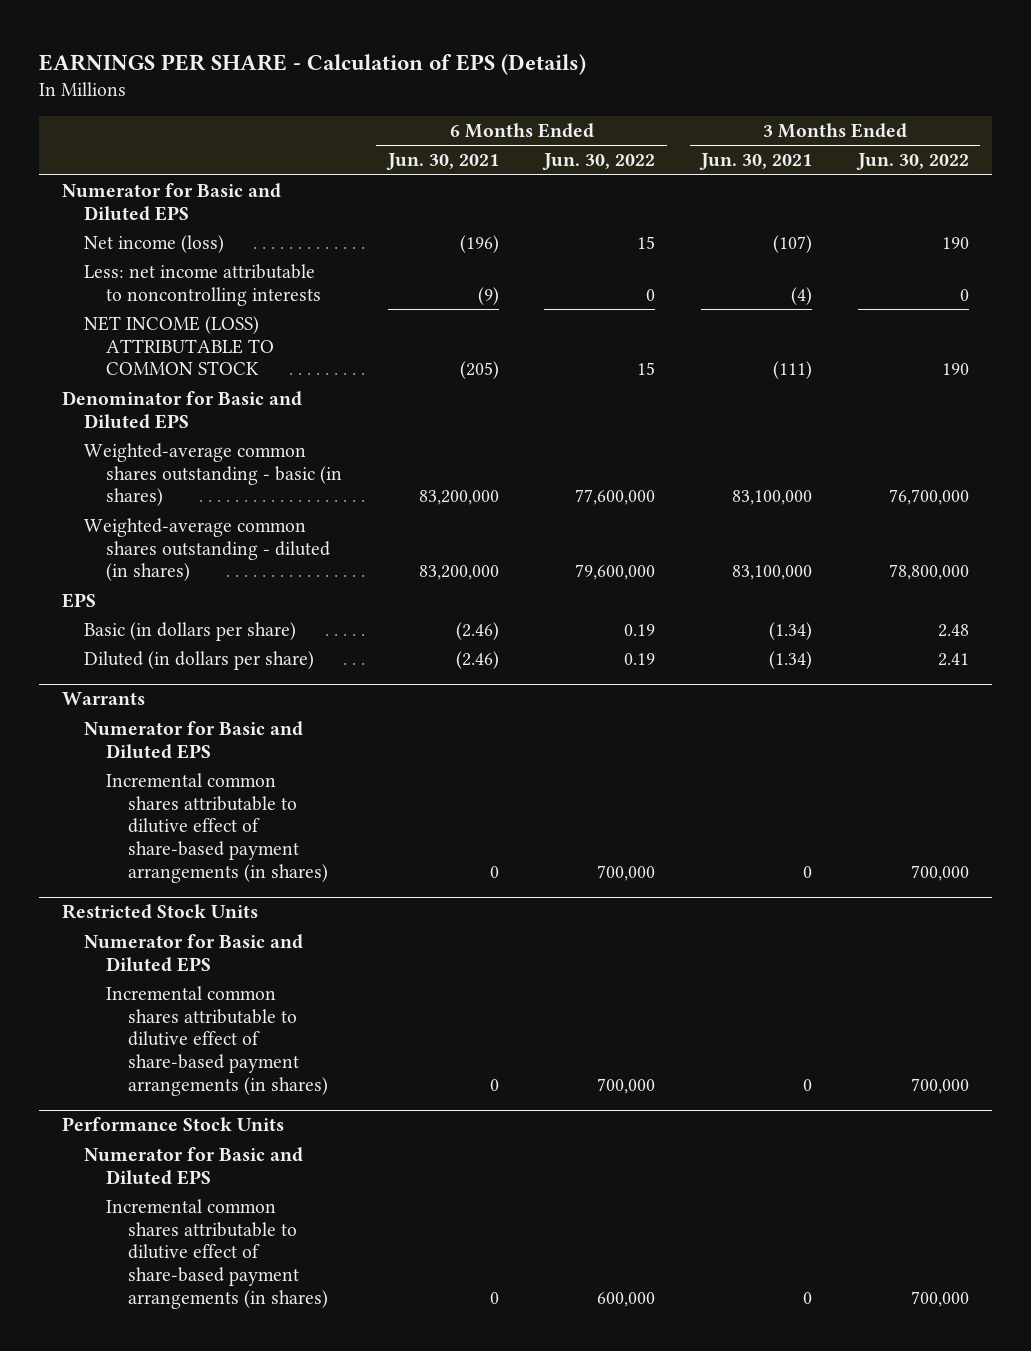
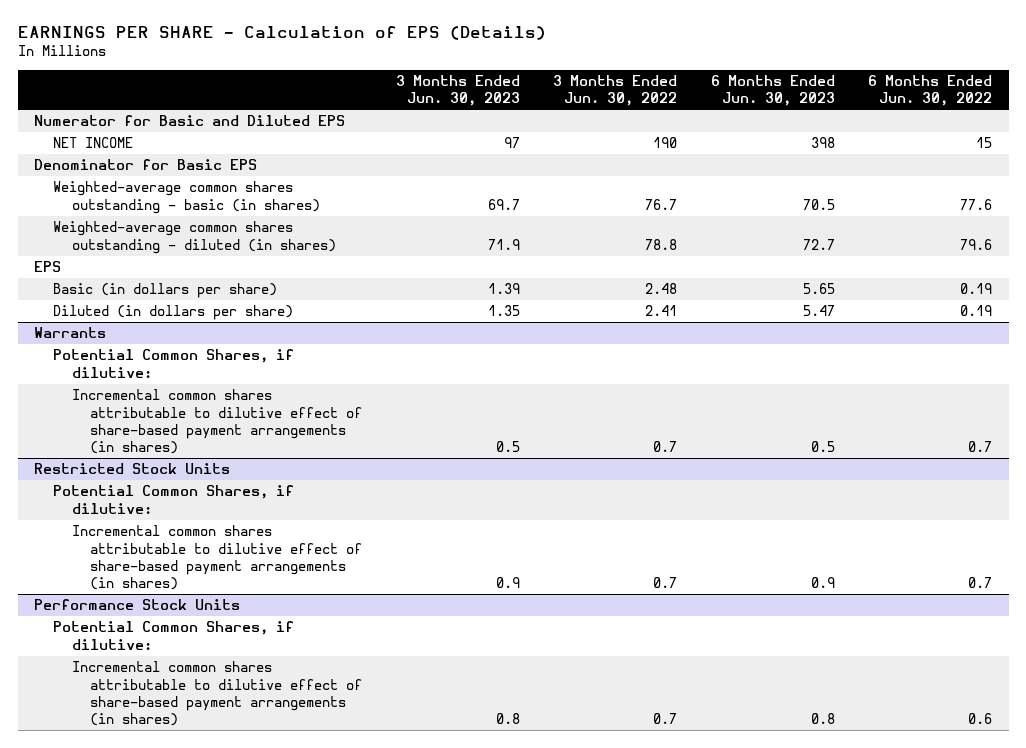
- | 6 Months Ended Jun. 30, 2021 | 6 Months Ended Jun. 30, 2022 | 3 Months Ended Jun. 30, 2021 | 3 Months Ended Jun. 30, 2022
+ | 3 Months Ended Jun. 30, 2023 | 3 Months Ended Jun. 30, 2022 | 6 Months Ended Jun. 30, 2023 | 6 Months Ended Jun. 30, 2022
- Net income (loss) | (196) | 15 | (107) | 190
- Less: net income attributable to noncontrolling interests | (9) | 0 | (4) | 0
- NET INCOME (LOSS) ATTRIBUTABLE TO COMMON STOCK | (205) | 15 | (111) | 190
- Denominator for Basic and Diluted EPS
- Weighted-average common shares outstanding - basic (in shares) | 83,200,000 | 77,600,000 | 83,100,000 | 76,700,000
- Weighted-average common shares outstanding - diluted (in shares) | 83,200,000 | 79,600,000 | 83,100,000 | 78,800,000
+ NET INCOME | 97 | 190 | 398 | 15
+ Denominator for Basic EPS
+ Weighted-average common shares outstanding - basic (in shares) | 69.7 | 76.7 | 70.5 | 77.6
+ Weighted-average common shares outstanding - diluted (in shares) | 71.9 | 78.8 | 72.7 | 79.6
@ Warrants
- Numerator for Basic and Diluted EPS
- Incremental common shares attributable to dilutive effect of share-based payment arrangements (in shares) | 0 | 700,000 | 0 | 700,000
+ Potential Common Shares, if dilutive:
+ Incremental common shares attributable to dilutive effect of share-based payment arrangements (in shares) | 0.5 | 0.7 | 0.5 | 0.7
@ Restricted Stock Units
- Numerator for Basic and Diluted EPS
- Incremental common shares attributable to dilutive effect of share-based payment arrangements (in shares) | 0 | 700,000 | 0 | 700,000
+ Potential Common Shares, if dilutive:
+ Incremental common shares attributable to dilutive effect of share-based payment arrangements (in shares) | 0.9 | 0.7 | 0.9 | 0.7
@ Performance Stock Units
- Numerator for Basic and Diluted EPS
- Incremental common shares attributable to dilutive effect of share-based payment arrangements (in shares) | 0 | 600,000 | 0 | 700,000
+ Potential Common Shares, if dilutive:
+ Incremental common shares attributable to dilutive effect of share-based payment arrangements (in shares) | 0.8 | 0.7 | 0.8 | 0.6

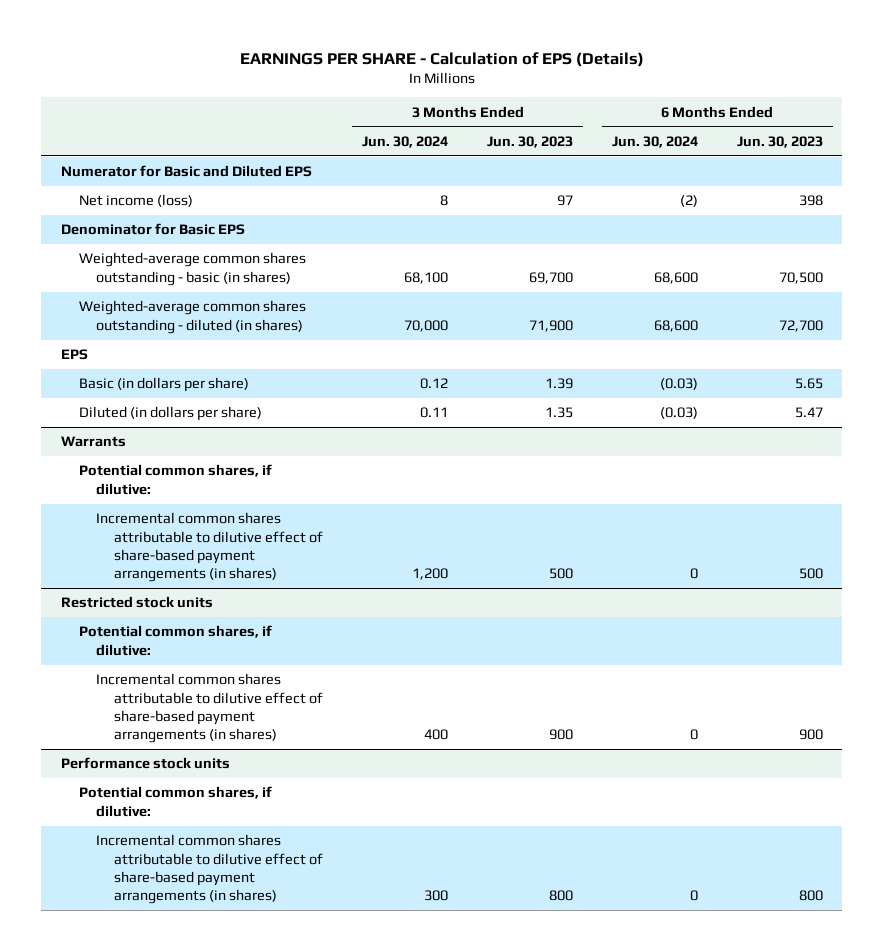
- | 3 Months Ended Jun. 30, 2023 | 3 Months Ended Jun. 30, 2022 | 6 Months Ended Jun. 30, 2023 | 6 Months Ended Jun. 30, 2022
+ | 3 Months Ended Jun. 30, 2024 | 3 Months Ended Jun. 30, 2023 | 6 Months Ended Jun. 30, 2024 | 6 Months Ended Jun. 30, 2023
- NET INCOME | 97 | 190 | 398 | 15
+ Net income (loss) | 8 | 97 | (2) | 398
- Weighted-average common shares outstanding - basic (in shares) | 69.7 | 76.7 | 70.5 | 77.6
- Weighted-average common shares outstanding - diluted (in shares) | 71.9 | 78.8 | 72.7 | 79.6
+ Weighted-average common shares outstanding - basic (in shares) | 68,100 | 69,700 | 68,600 | 70,500
+ Weighted-average common shares outstanding - diluted (in shares) | 70,000 | 71,900 | 68,600 | 72,700
@ Warrants
- Potential Common Shares, if dilutive:
- Incremental common shares attributable to dilutive effect of share-based payment arrangements (in shares) | 0.5 | 0.7 | 0.5 | 0.7
- Restricted Stock Units
- Potential Common Shares, if dilutive:
- Incremental common shares attributable to dilutive effect of share-based payment arrangements (in shares) | 0.9 | 0.7 | 0.9 | 0.7
- Performance Stock Units
- Potential Common Shares, if dilutive:
- Incremental common shares attributable to dilutive effect of share-based payment arrangements (in shares) | 0.8 | 0.7 | 0.8 | 0.6
@ Warrants
+ Potential common shares, if dilutive:
+ Incremental common shares attributable to dilutive effect of share-based payment arrangements (in shares) | 1,200 | 500 | 0 | 500
+ Restricted stock units
+ Potential common shares, if dilutive:
+ Incremental common shares attributable to dilutive effect of share-based payment arrangements (in shares) | 400 | 900 | 0 | 900
+ Performance stock units
+ Potential common shares, if dilutive:
+ Incremental common shares attributable to dilutive effect of share-based payment arrangements (in shares) | 300 | 800 | 0 | 800

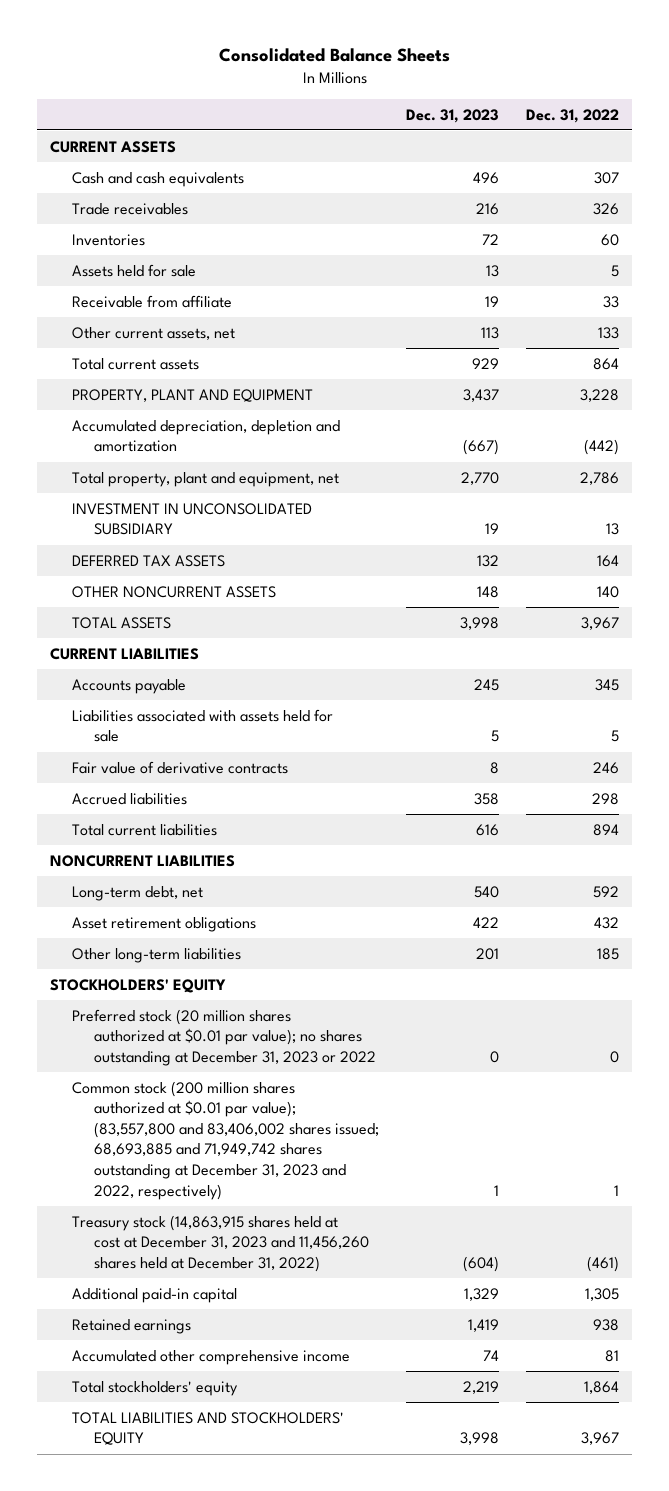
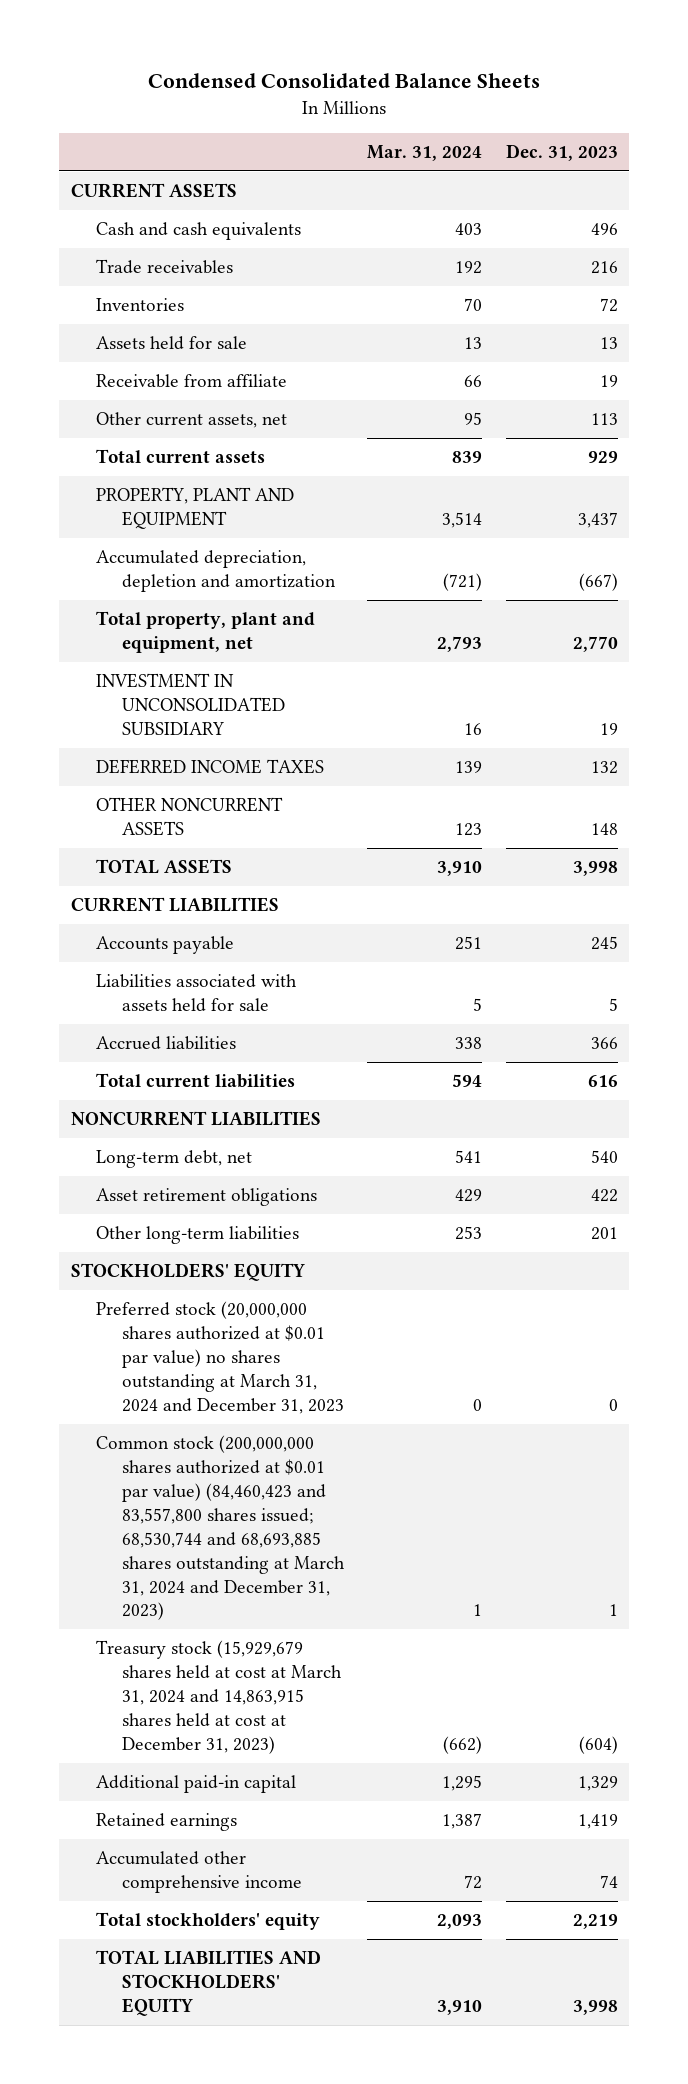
- Consolidated Balance Sheets
+ Condensed Consolidated Balance Sheets
- | Dec. 31, 2023 | Dec. 31, 2022
+ | Mar. 31, 2024 | Dec. 31, 2023
- DEFERRED TAX ASSETS | 132 | 164
+ DEFERRED INCOME TAXES | 139 | 132
- Fair value of derivative contracts | 8 | 246
- Accrued liabilities | 358 | 298
+ Accrued liabilities | 338 | 366
- Preferred stock (20 million shares authorized at $0.01 par value); no shares outstanding at December 31, 2023 or 2022 | 0 | 0
- Common stock (200 million shares authorized at $0.01 par value); (83,557,800 and 83,406,002 shares issued; 68,693,885 and 71,949,742 shares outstanding at December 31, 2023 and 2022, respectively) | 1 | 1
- Treasury stock (14,863,915 shares held at cost at December 31, 2023 and 11,456,260 shares held at December 31, 2022) | (604) | (461)
+ Preferred stock (20,000,000 shares authorized at $0.01 par value) no shares outstanding at March 31, 2024 and December 31, 2023 | 0 | 0
+ Common stock (200,000,000 shares authorized at $0.01 par value) (84,460,423 and 83,557,800 shares issued; 68,530,744 and 68,693,885 shares outstanding at March 31, 2024 and December 31, 2023) | 1 | 1
+ Treasury stock (15,929,679 shares held at cost at March 31, 2024 and 14,863,915 shares held at cost at December 31, 2023) | (662) | (604)

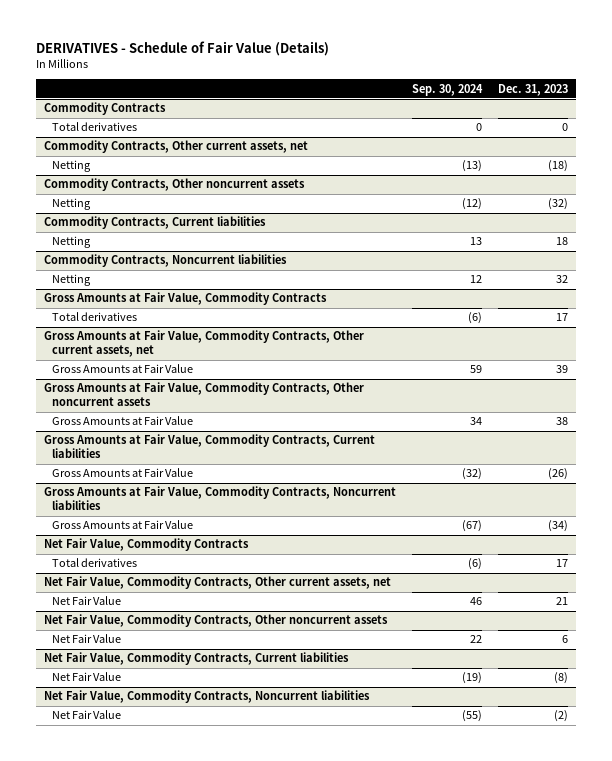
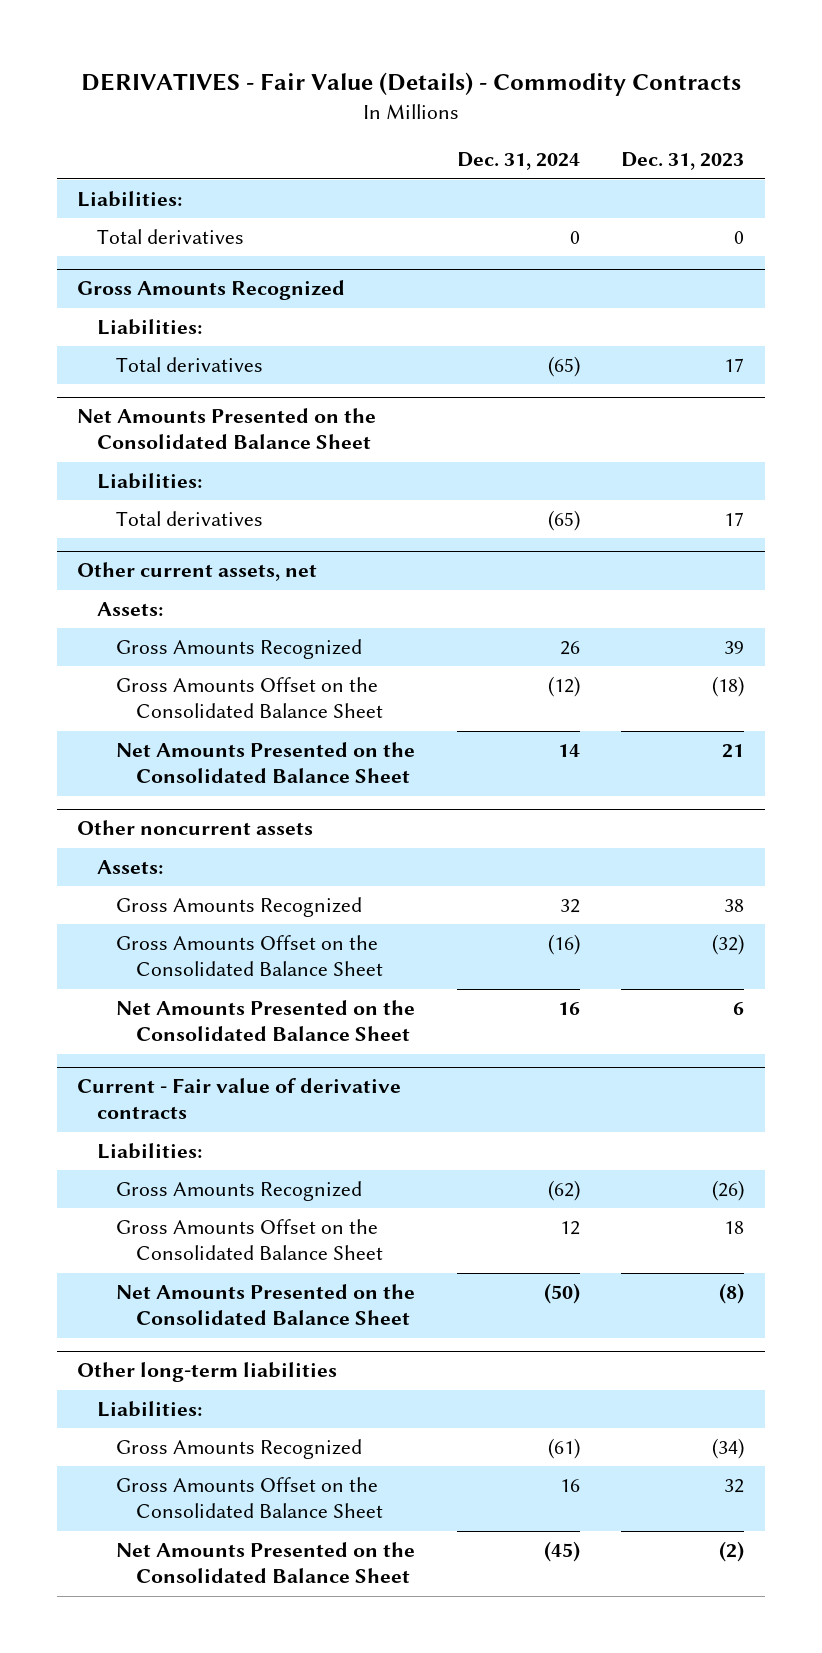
- DERIVATIVES - Schedule of Fair Value (Details)
+ DERIVATIVES - Fair Value (Details) - Commodity Contracts
- | Sep. 30, 2024 | Dec. 31, 2023
+ | Dec. 31, 2024 | Dec. 31, 2023
- Commodity Contracts
+ Liabilities:
- Commodity Contracts, Other current assets, net
- Netting | (13) | (18)
- Commodity Contracts, Other noncurrent assets
- Netting | (12) | (32)
- Commodity Contracts, Current liabilities
- Netting | 13 | 18
- Commodity Contracts, Noncurrent liabilities
- Netting | 12 | 32
- Gross Amounts at Fair Value, Commodity Contracts
+ Gross Amounts Recognized
+ Liabilities:
- Gross Amounts at Fair Value, Commodity Contracts, Other current assets, net
- Gross Amounts at Fair Value | 59 | 39
- Gross Amounts at Fair Value, Commodity Contracts, Other noncurrent assets
- Gross Amounts at Fair Value | 34 | 38
- Gross Amounts at Fair Value, Commodity Contracts, Current liabilities
- Gross Amounts at Fair Value | (32) | (26)
- Gross Amounts at Fair Value, Commodity Contracts, Noncurrent liabilities
- Gross Amounts at Fair Value | (67) | (34)
- Net Fair Value, Commodity Contracts
+ Net Amounts Presented on the Consolidated Balance Sheet
+ Liabilities:
- Net Fair Value, Commodity Contracts, Other current assets, net
- Net Fair Value | 46 | 21
- Net Fair Value, Commodity Contracts, Other noncurrent assets
- Net Fair Value | 22 | 6
- Net Fair Value, Commodity Contracts, Current liabilities
- Net Fair Value | (19) | (8)
- Net Fair Value, Commodity Contracts, Noncurrent liabilities
- Net Fair Value | (55) | (2)
+ Other current assets, net
+ Assets:
+ Gross Amounts Recognized | 26 | 39
+ Gross Amounts Offset on the Consolidated Balance Sheet | (12) | (18)
+ Net Amounts Presented on the Consolidated Balance Sheet | 14 | 21
+ Other noncurrent assets
+ Assets:
+ Gross Amounts Recognized | 32 | 38
+ Gross Amounts Offset on the Consolidated Balance Sheet | (16) | (32)
+ Net Amounts Presented on the Consolidated Balance Sheet | 16 | 6
+ Current - Fair value of derivative contracts
+ Liabilities:
+ Gross Amounts Recognized | (62) | (26)
+ Gross Amounts Offset on the Consolidated Balance Sheet | 12 | 18
+ Net Amounts Presented on the Consolidated Balance Sheet | (50) | (8)
+ Other long-term liabilities
+ Liabilities:
+ Gross Amounts Recognized | (61) | (34)
+ Gross Amounts Offset on the Consolidated Balance Sheet | 16 | 32
+ Net Amounts Presented on the Consolidated Balance Sheet | (45) | (2)

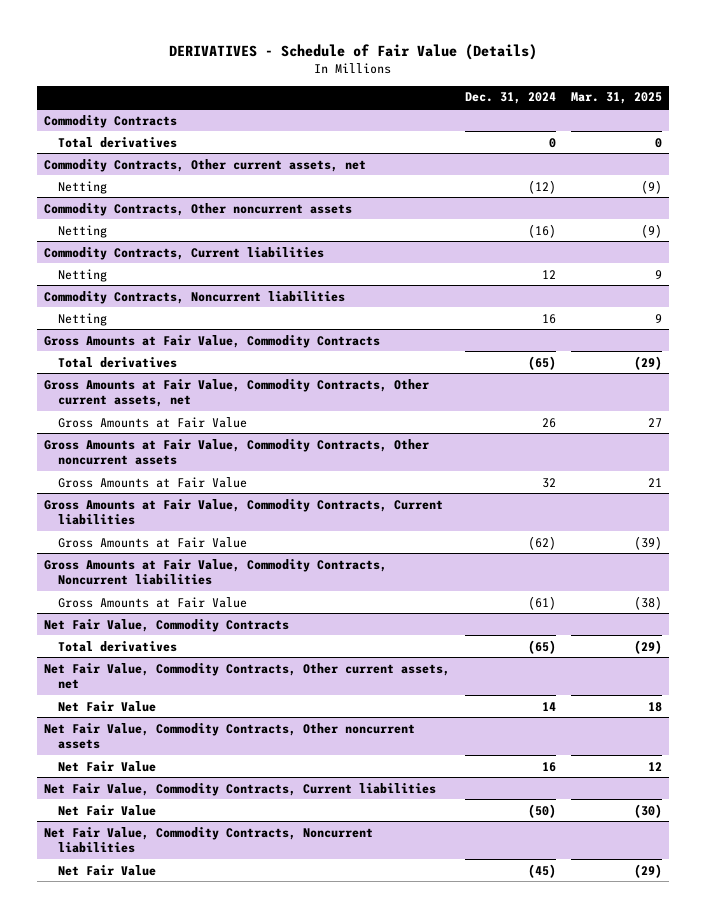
- DERIVATIVES - Fair Value (Details) - Commodity Contracts
+ DERIVATIVES - Schedule of Fair Value (Details)
- | Dec. 31, 2024 | Dec. 31, 2023
+ | Dec. 31, 2024 | Mar. 31, 2025
- Liabilities:
+ Commodity Contracts
- Gross Amounts Recognized
- Liabilities:
+ Commodity Contracts, Other current assets, net
+ Netting | (12) | (9)
+ Commodity Contracts, Other noncurrent assets
+ Netting | (16) | (9)
+ Commodity Contracts, Current liabilities
+ Netting | 12 | 9
+ Commodity Contracts, Noncurrent liabilities
+ Netting | 16 | 9
+ Gross Amounts at Fair Value, Commodity Contracts
- Net Amounts Presented on the Consolidated Balance Sheet
- Liabilities:
+ Gross Amounts at Fair Value, Commodity Contracts, Other current assets, net
+ Gross Amounts at Fair Value | 26 | 27
+ Gross Amounts at Fair Value, Commodity Contracts, Other noncurrent assets
+ Gross Amounts at Fair Value | 32 | 21
+ Gross Amounts at Fair Value, Commodity Contracts, Current liabilities
+ Gross Amounts at Fair Value | (62) | (39)
+ Gross Amounts at Fair Value, Commodity Contracts, Noncurrent liabilities
+ Gross Amounts at Fair Value | (61) | (38)
+ Net Fair Value, Commodity Contracts
- Other current assets, net
- Assets:
- Gross Amounts Recognized | 26 | 39
- Gross Amounts Offset on the Consolidated Balance Sheet | (12) | (18)
- Net Amounts Presented on the Consolidated Balance Sheet | 14 | 21
- Other noncurrent assets
- Assets:
- Gross Amounts Recognized | 32 | 38
- Gross Amounts Offset on the Consolidated Balance Sheet | (16) | (32)
- Net Amounts Presented on the Consolidated Balance Sheet | 16 | 6
- Current - Fair value of derivative contracts
- Liabilities:
- Gross Amounts Recognized | (62) | (26)
- Gross Amounts Offset on the Consolidated Balance Sheet | 12 | 18
- Net Amounts Presented on the Consolidated Balance Sheet | (50) | (8)
- Other long-term liabilities
- Liabilities:
- Gross Amounts Recognized | (61) | (34)
- Gross Amounts Offset on the Consolidated Balance Sheet | 16 | 32
- Net Amounts Presented on the Consolidated Balance Sheet | (45) | (2)
+ Net Fair Value, Commodity Contracts, Other current assets, net
+ Net Fair Value | 14 | 18
+ Net Fair Value, Commodity Contracts, Other noncurrent assets
+ Net Fair Value | 16 | 12
+ Net Fair Value, Commodity Contracts, Current liabilities
+ Net Fair Value | (50) | (30)
+ Net Fair Value, Commodity Contracts, Noncurrent liabilities
+ Net Fair Value | (45) | (29)

